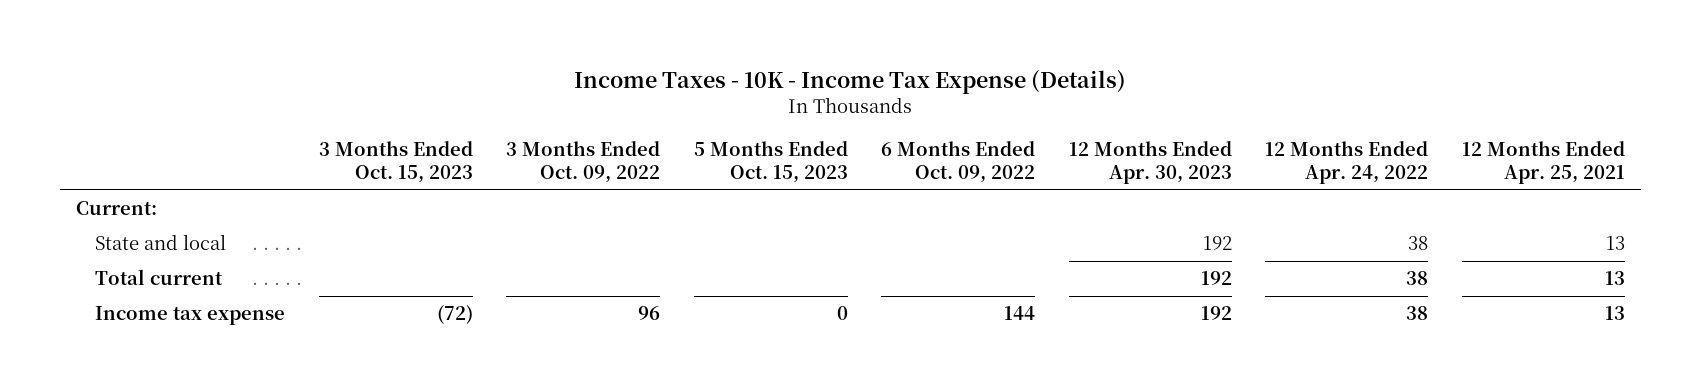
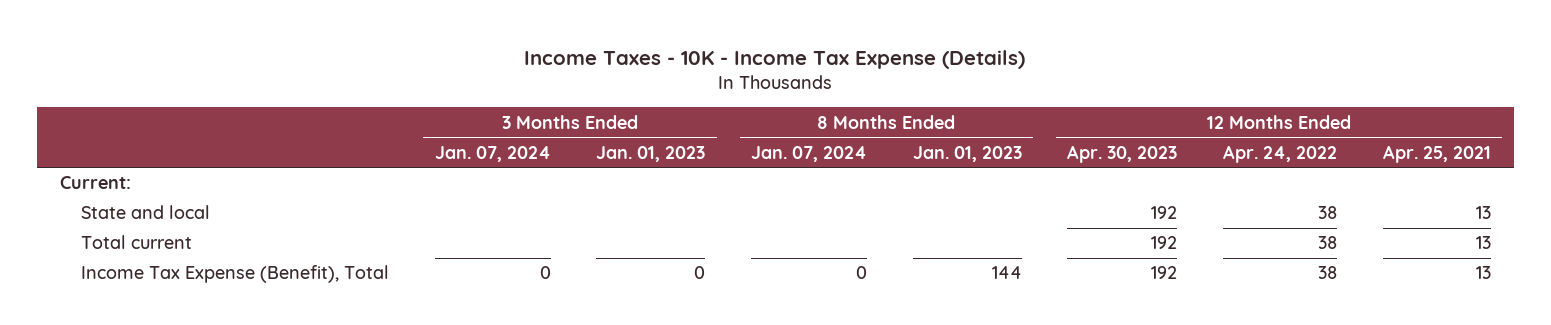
- | 3 Months Ended Oct. 15, 2023 | 3 Months Ended Oct. 09, 2022 | 5 Months Ended Oct. 15, 2023 | 6 Months Ended Oct. 09, 2022 | 12 Months Ended Apr. 30, 2023 | 12 Months Ended Apr. 24, 2022 | 12 Months Ended Apr. 25, 2021
+ | 3 Months Ended Jan. 07, 2024 | 3 Months Ended Jan. 01, 2023 | 8 Months Ended Jan. 07, 2024 | 8 Months Ended Jan. 01, 2023 | 12 Months Ended Apr. 30, 2023 | 12 Months Ended Apr. 24, 2022 | 12 Months Ended Apr. 25, 2021
- Income tax expense | (72) | 96 | 0 | 144 | 192 | 38 | 13
+ Income Tax Expense (Benefit), Total | 0 | 0 | 0 | 144 | 192 | 38 | 13

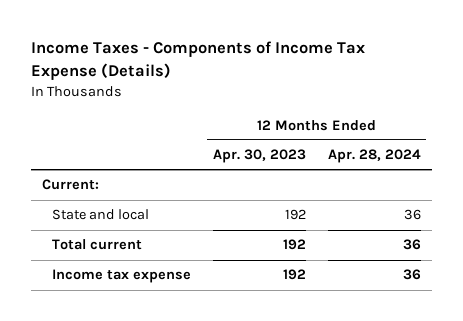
- Income Taxes - 10K - Income Tax Expense (Details)
+ Income Taxes - Components of Income Tax Expense (Details)
- | 3 Months Ended Jan. 07, 2024 | 3 Months Ended Jan. 01, 2023 | 8 Months Ended Jan. 07, 2024 | 8 Months Ended Jan. 01, 2023 | 12 Months Ended Apr. 30, 2023 | 12 Months Ended Apr. 24, 2022 | 12 Months Ended Apr. 25, 2021
+ | 12 Months Ended Apr. 30, 2023 | 12 Months Ended Apr. 28, 2024
- Income Tax Expense (Benefit), Total | 0 | 0 | 0 | 144 | 192 | 38 | 13
+ Income tax expense | 192 | 36

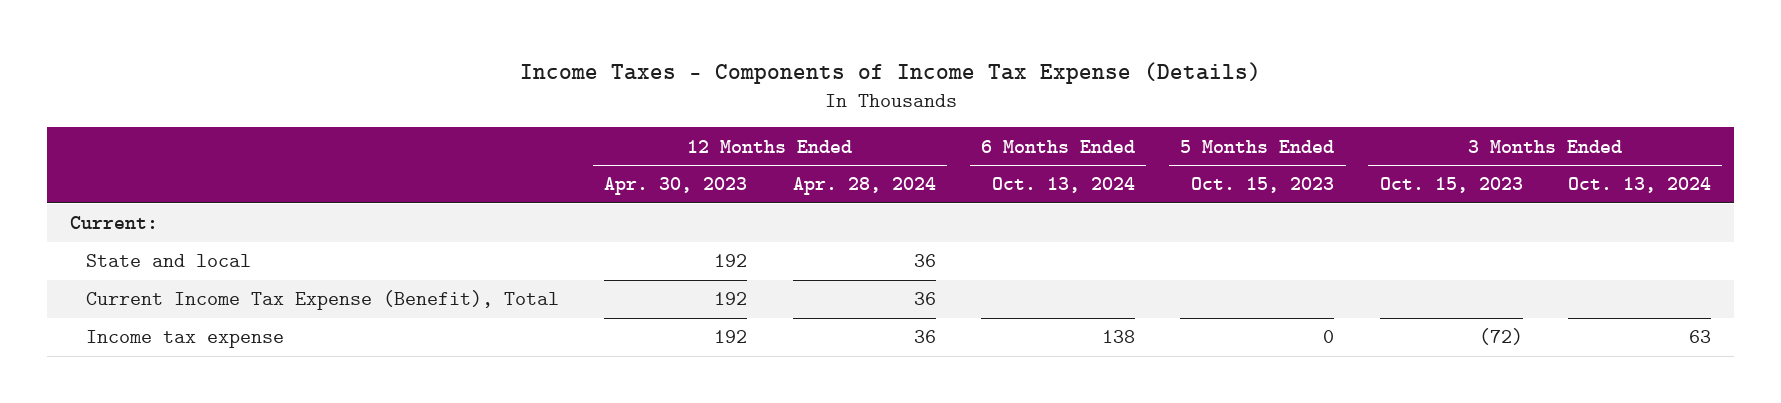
- | 12 Months Ended Apr. 30, 2023 | 12 Months Ended Apr. 28, 2024
+ | 12 Months Ended Apr. 30, 2023 | 12 Months Ended Apr. 28, 2024 | 6 Months Ended Oct. 13, 2024 | 5 Months Ended Oct. 15, 2023 | 3 Months Ended Oct. 15, 2023 | 3 Months Ended Oct. 13, 2024
- Total current | 192 | 36
+ Current Income Tax Expense (Benefit), Total | 192 | 36 | | | |

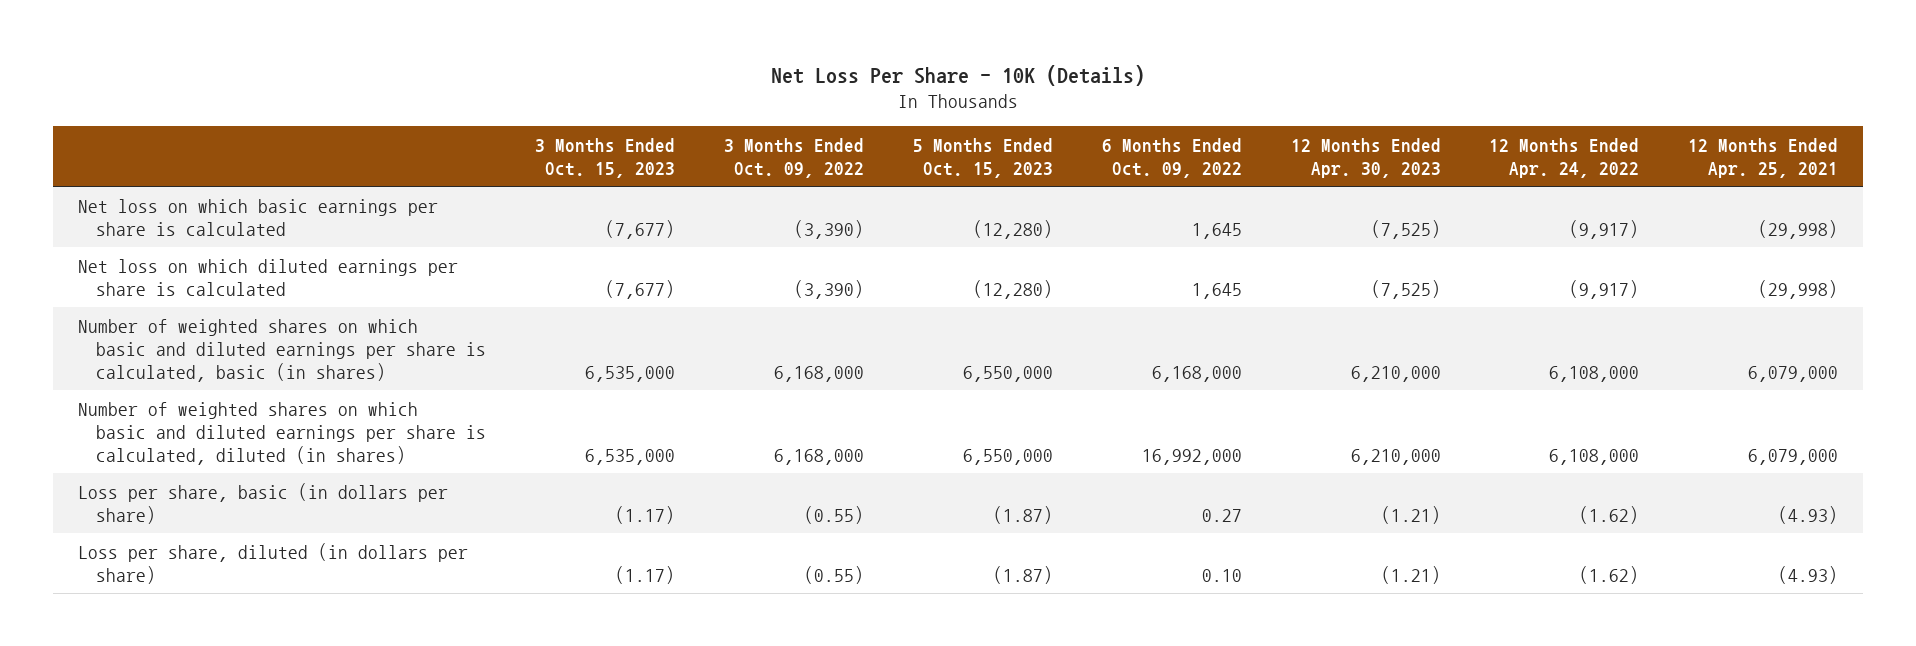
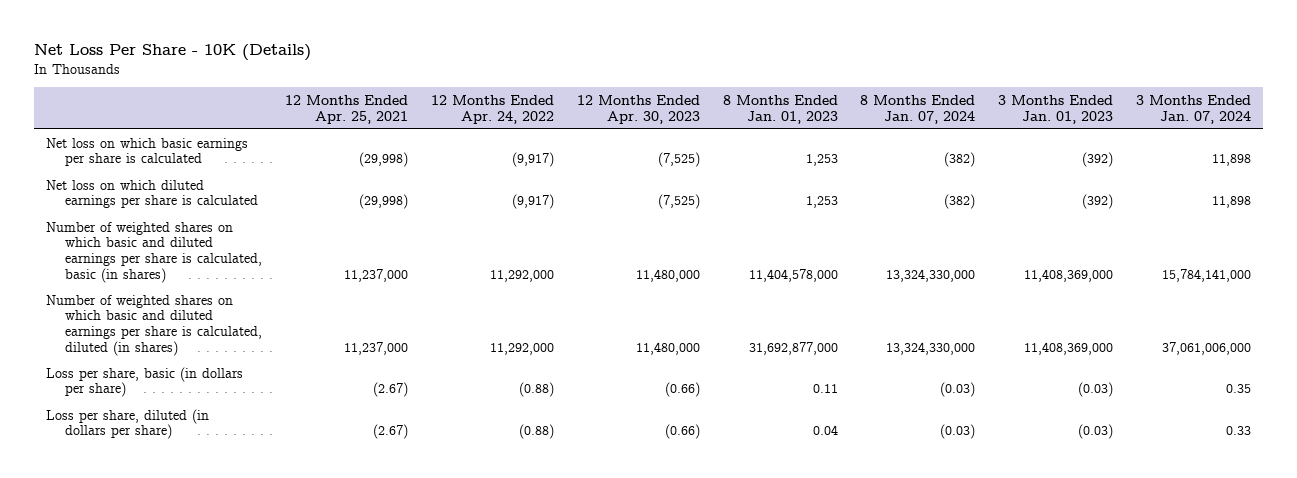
- | 3 Months Ended Oct. 15, 2023 | 3 Months Ended Oct. 09, 2022 | 5 Months Ended Oct. 15, 2023 | 6 Months Ended Oct. 09, 2022 | 12 Months Ended Apr. 30, 2023 | 12 Months Ended Apr. 24, 2022 | 12 Months Ended Apr. 25, 2021
+ | 12 Months Ended Apr. 25, 2021 | 12 Months Ended Apr. 24, 2022 | 12 Months Ended Apr. 30, 2023 | 8 Months Ended Jan. 01, 2023 | 8 Months Ended Jan. 07, 2024 | 3 Months Ended Jan. 01, 2023 | 3 Months Ended Jan. 07, 2024
- Number of weighted shares on which basic and diluted earnings per share is calculated, basic (in shares) | 6,535,000 | 6,168,000 | 6,550,000 | 6,168,000 | 6,210,000 | 6,108,000 | 6,079,000
- Number of weighted shares on which basic and diluted earnings per share is calculated, diluted (in shares) | 6,535,000 | 6,168,000 | 6,550,000 | 16,992,000 | 6,210,000 | 6,108,000 | 6,079,000
- Loss per share, basic (in dollars per share) | (1.17) | (0.55) | (1.87) | 0.27 | (1.21) | (1.62) | (4.93)
- Loss per share, diluted (in dollars per share) | (1.17) | (0.55) | (1.87) | 0.10 | (1.21) | (1.62) | (4.93)
+ Number of weighted shares on which basic and diluted earnings per share is calculated, basic (in shares) | 11,237,000 | 11,292,000 | 11,480,000 | 11,404,578,000 | 13,324,330,000 | 11,408,369,000 | 15,784,141,000
+ Number of weighted shares on which basic and diluted earnings per share is calculated, diluted (in shares) | 11,237,000 | 11,292,000 | 11,480,000 | 31,692,877,000 | 13,324,330,000 | 11,408,369,000 | 37,061,006,000
+ Loss per share, basic (in dollars per share) | (2.67) | (0.88) | (0.66) | 0.11 | (0.03) | (0.03) | 0.35
+ Loss per share, diluted (in dollars per share) | (2.67) | (0.88) | (0.66) | 0.04 | (0.03) | (0.03) | 0.33

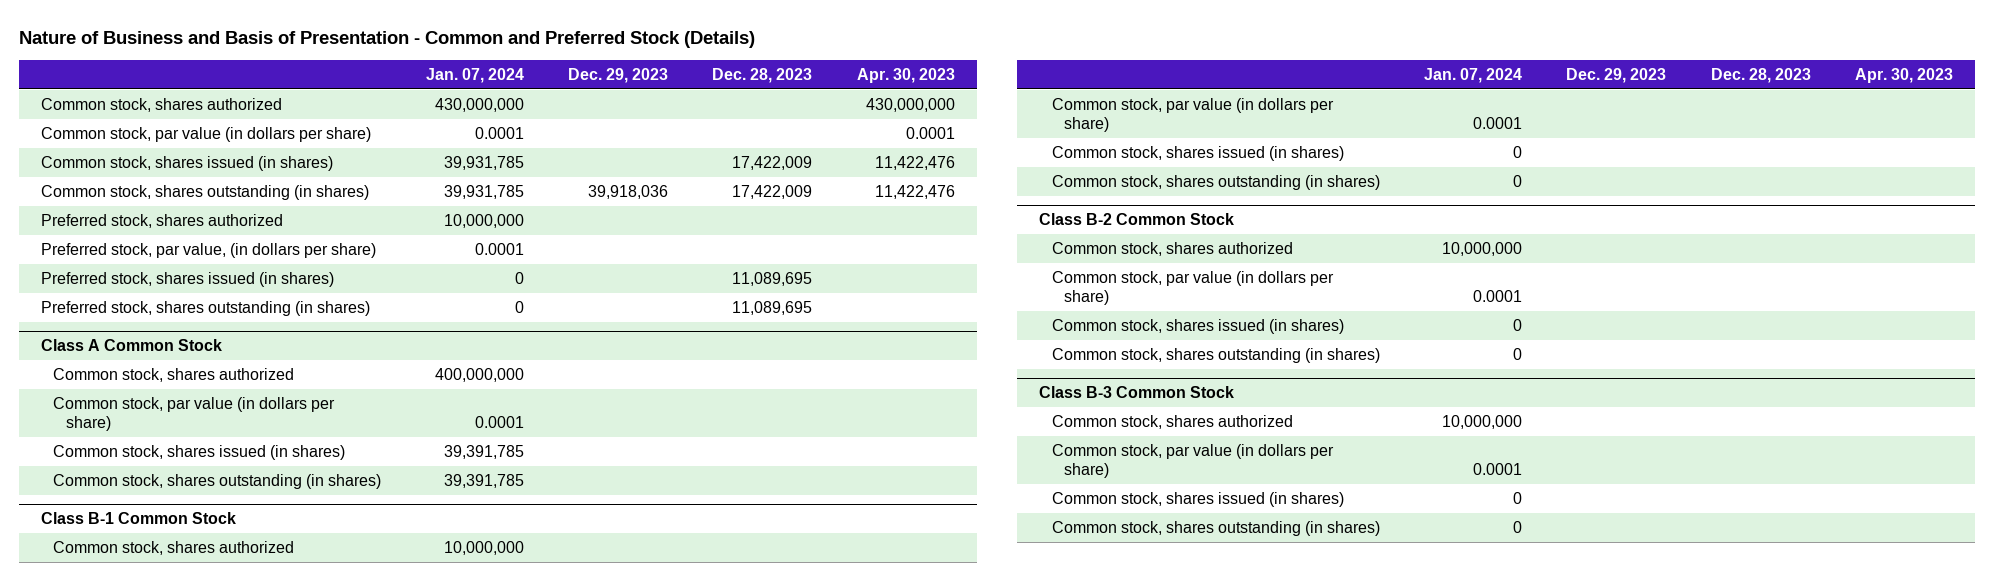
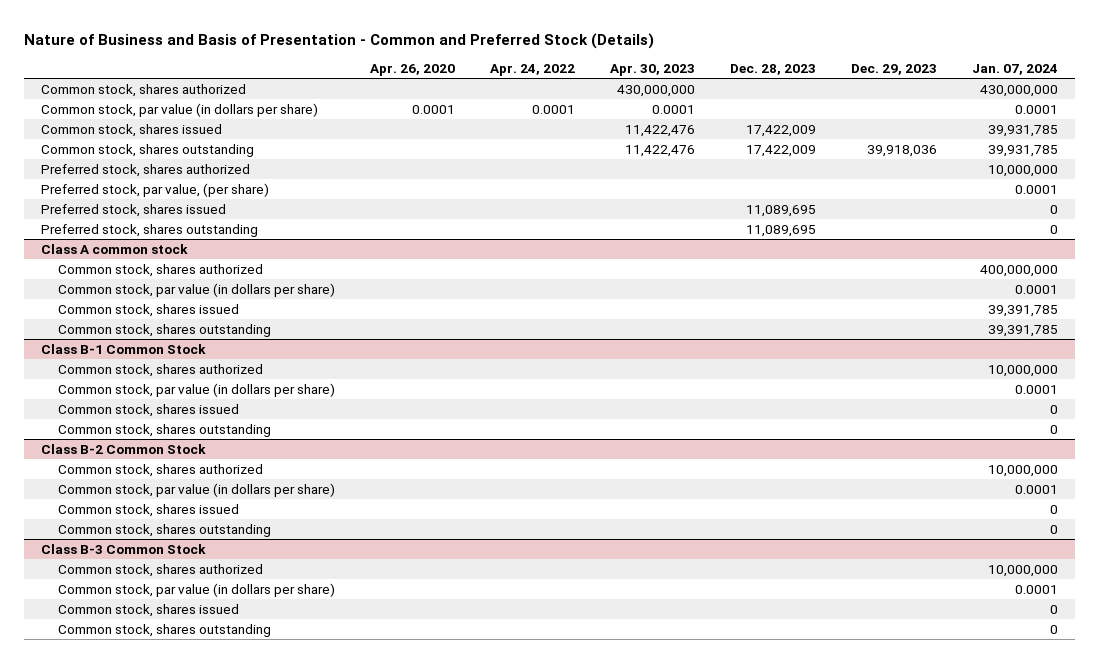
- | Jan. 07, 2024 | Dec. 29, 2023 | Dec. 28, 2023 | Apr. 30, 2023
+ | Apr. 26, 2020 | Apr. 24, 2022 | Apr. 30, 2023 | Dec. 28, 2023 | Dec. 29, 2023 | Jan. 07, 2024
- Common stock, shares issued (in shares) | 39,931,785 | | 17,422,009 | 11,422,476
- Common stock, shares outstanding (in shares) | 39,931,785 | 39,918,036 | 17,422,009 | 11,422,476
+ Common stock, shares issued | | | 11,422,476 | 17,422,009 | | 39,931,785
+ Common stock, shares outstanding | | | 11,422,476 | 17,422,009 | 39,918,036 | 39,931,785
- Preferred stock, par value, (in dollars per share) | 0.0001 | | |
- Preferred stock, shares issued (in shares) | 0 | | 11,089,695 |
- Preferred stock, shares outstanding (in shares) | 0 | | 11,089,695 |
- Class A Common Stock
+ Preferred stock, par value, (per share) | | | | | | 0.0001
+ Preferred stock, shares issued | | | | 11,089,695 | | 0
+ Preferred stock, shares outstanding | | | | 11,089,695 | | 0
+ Class A common stock
- Common stock, shares issued (in shares) | 39,391,785 | | |
- Common stock, shares outstanding (in shares) | 39,391,785 | | |
+ Common stock, shares issued | | | | | | 39,391,785
+ Common stock, shares outstanding | | | | | | 39,391,785
@ Class B-1 Common Stock
- Common stock, shares issued (in shares) | 0 | | |
- Common stock, shares outstanding (in shares) | 0 | | |
+ Common stock, shares issued | | | | | | 0
+ Common stock, shares outstanding | | | | | | 0
@ Class B-2 Common Stock
- Common stock, shares issued (in shares) | 0 | | |
- Common stock, shares outstanding (in shares) | 0 | | |
+ Common stock, shares issued | | | | | | 0
+ Common stock, shares outstanding | | | | | | 0
@ Class B-3 Common Stock
- Common stock, shares issued (in shares) | 0 | | |
- Common stock, shares outstanding (in shares) | 0 | | |
+ Common stock, shares issued | | | | | | 0
+ Common stock, shares outstanding | | | | | | 0

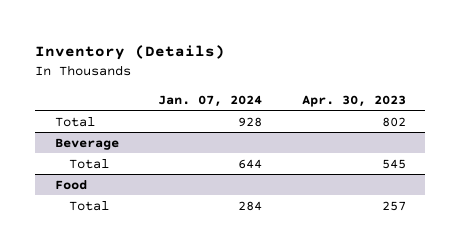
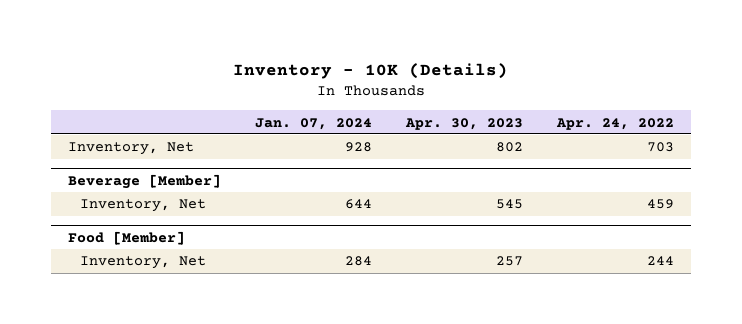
- Inventory (Details)
+ Inventory - 10K (Details)
- | Jan. 07, 2024 | Apr. 30, 2023
+ | Jan. 07, 2024 | Apr. 30, 2023 | Apr. 24, 2022
- Total | 928 | 802
- Beverage
- Total | 644 | 545
- Food
- Total | 284 | 257
+ Inventory, Net | 928 | 802 | 703
+ Beverage [Member]
+ Inventory, Net | 644 | 545 | 459
+ Food [Member]
+ Inventory, Net | 284 | 257 | 244

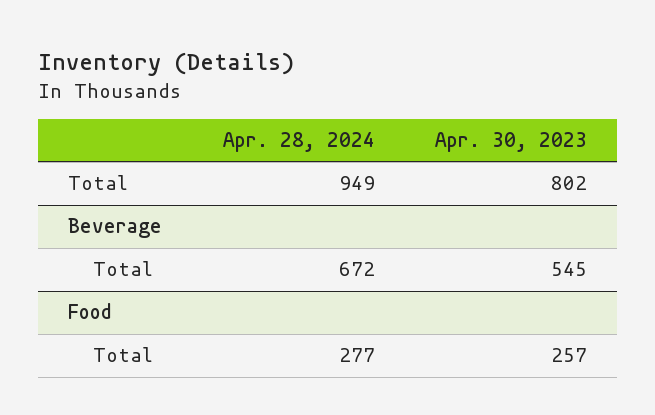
- Inventory - 10K (Details)
+ Inventory (Details)
- | Jan. 07, 2024 | Apr. 30, 2023 | Apr. 24, 2022
+ | Apr. 28, 2024 | Apr. 30, 2023
- Inventory, Net | 928 | 802 | 703
- Beverage [Member]
- Inventory, Net | 644 | 545 | 459
- Food [Member]
- Inventory, Net | 284 | 257 | 244
+ Total | 949 | 802
+ Beverage
+ Total | 672 | 545
+ Food
+ Total | 277 | 257

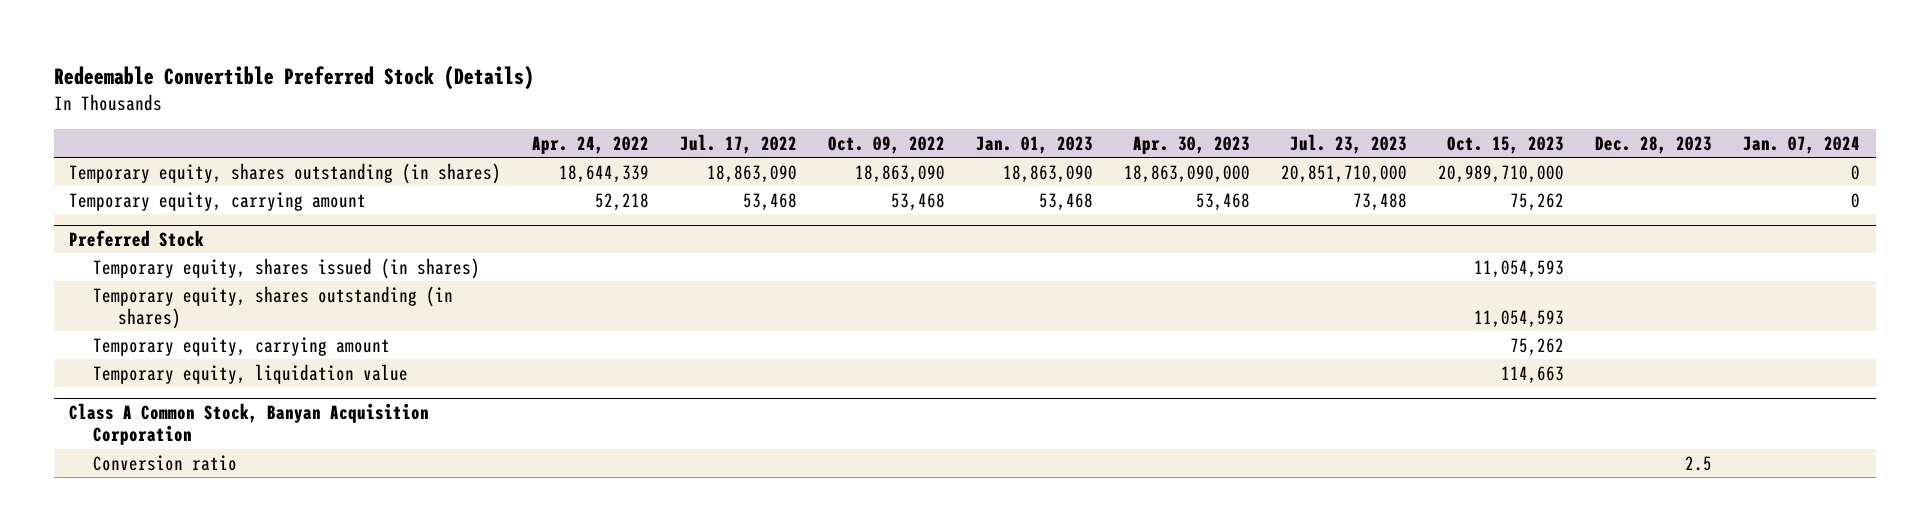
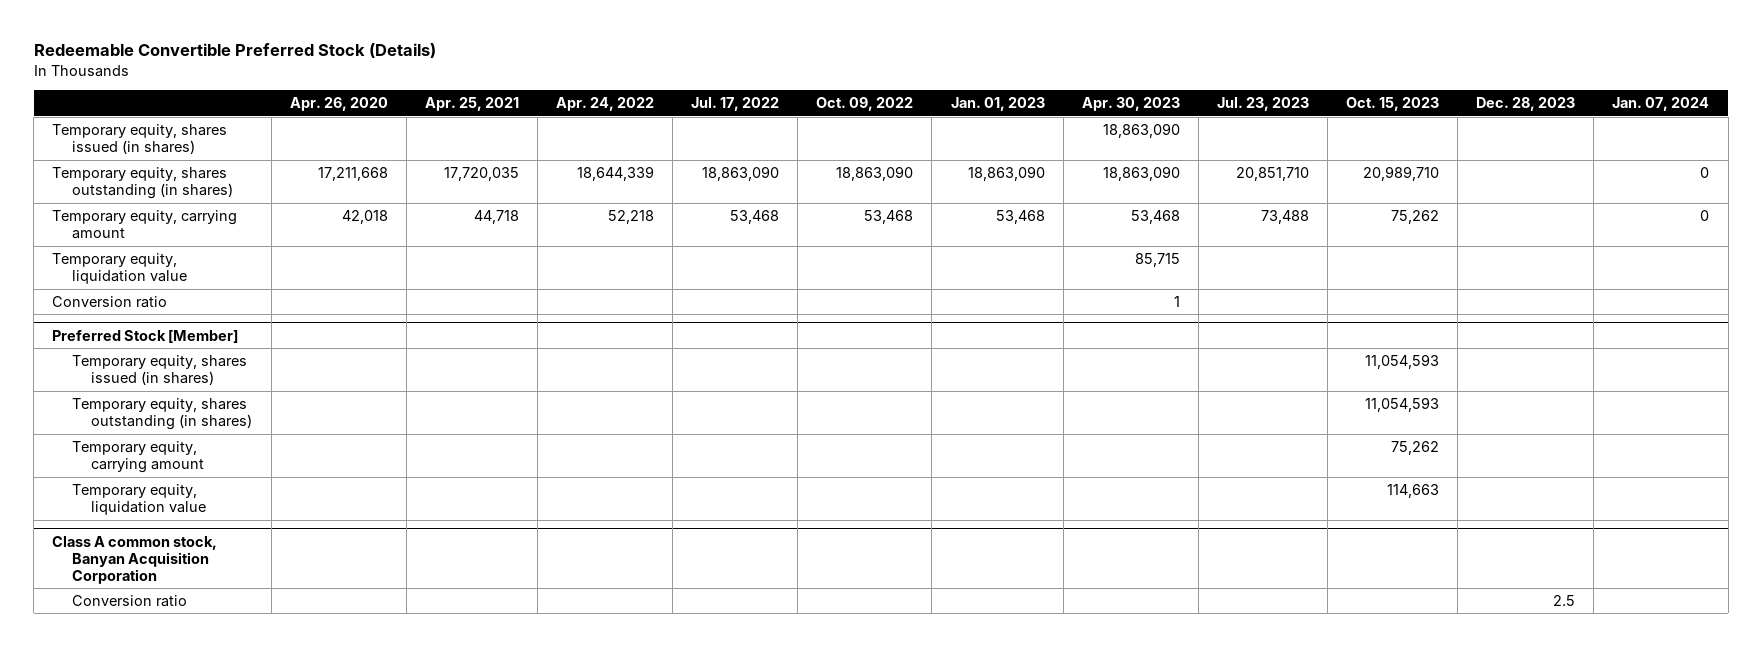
- | Apr. 24, 2022 | Jul. 17, 2022 | Oct. 09, 2022 | Jan. 01, 2023 | Apr. 30, 2023 | Jul. 23, 2023 | Oct. 15, 2023 | Dec. 28, 2023 | Jan. 07, 2024
+ | Apr. 26, 2020 | Apr. 25, 2021 | Apr. 24, 2022 | Jul. 17, 2022 | Oct. 09, 2022 | Jan. 01, 2023 | Apr. 30, 2023 | Jul. 23, 2023 | Oct. 15, 2023 | Dec. 28, 2023 | Jan. 07, 2024
- Temporary equity, shares outstanding (in shares) | 18,644,339 | 18,863,090 | 18,863,090 | 18,863,090 | 18,863,090,000 | 20,851,710,000 | 20,989,710,000 | | 0
+ Temporary equity, shares issued (in shares) | | | | | | | 18,863,090 | | | |
+ Temporary equity, shares outstanding (in shares) | 17,211,668 | 17,720,035 | 18,644,339 | 18,863,090 | 18,863,090 | 18,863,090 | 18,863,090 | 20,851,710 | 20,989,710 | | 0
- Preferred Stock
+ Temporary equity, liquidation value | | | | | | | 85,715 | | | |
+ Conversion ratio | | | | | | | 1 | | | |
+ Preferred Stock [Member]
- Class A Common Stock, Banyan Acquisition Corporation
+ Class A common stock, Banyan Acquisition Corporation

